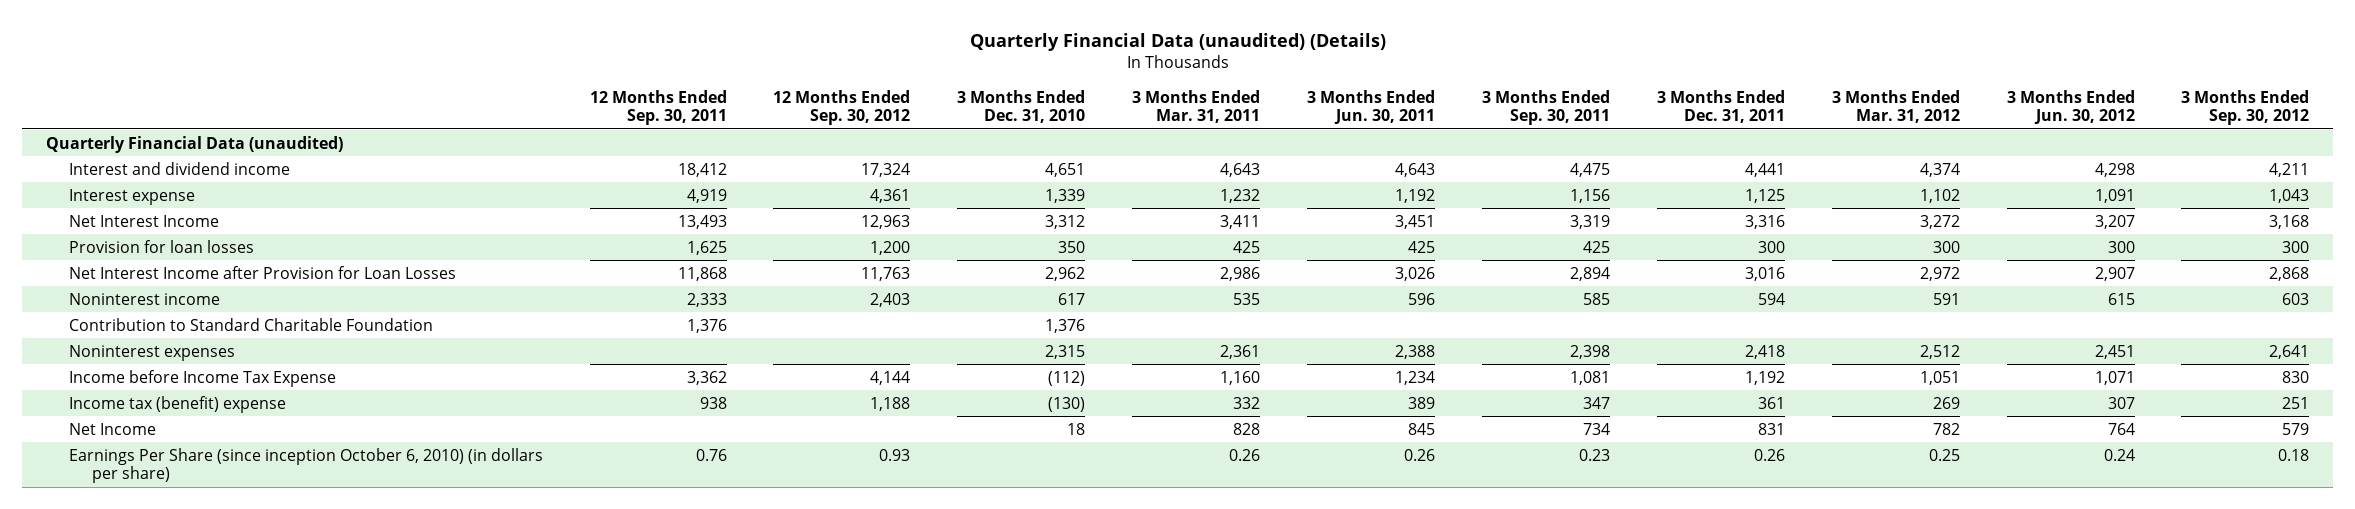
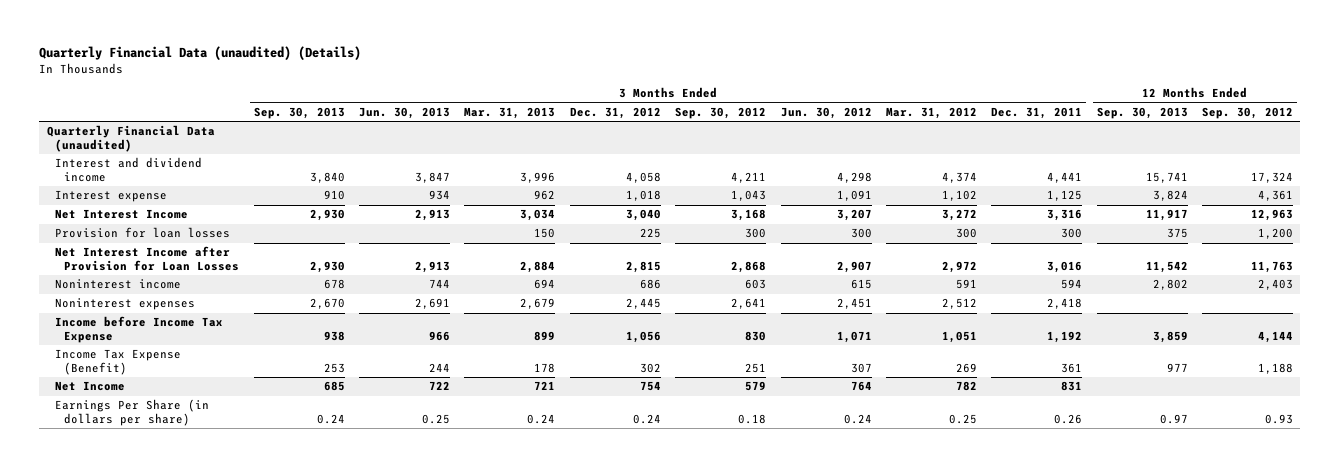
- | 12 Months Ended Sep. 30, 2011 | 12 Months Ended Sep. 30, 2012 | 3 Months Ended Dec. 31, 2010 | 3 Months Ended Mar. 31, 2011 | 3 Months Ended Jun. 30, 2011 | 3 Months Ended Sep. 30, 2011 | 3 Months Ended Dec. 31, 2011 | 3 Months Ended Mar. 31, 2012 | 3 Months Ended Jun. 30, 2012 | 3 Months Ended Sep. 30, 2012
+ | 3 Months Ended Sep. 30, 2013 | 3 Months Ended Jun. 30, 2013 | 3 Months Ended Mar. 31, 2013 | 3 Months Ended Dec. 31, 2012 | 3 Months Ended Sep. 30, 2012 | 3 Months Ended Jun. 30, 2012 | 3 Months Ended Mar. 31, 2012 | 3 Months Ended Dec. 31, 2011 | 12 Months Ended Sep. 30, 2013 | 12 Months Ended Sep. 30, 2012
- Contribution to Standard Charitable Foundation | 1,376 | | 1,376 | | | | | | |
- Income tax (benefit) expense | 938 | 1,188 | (130) | 332 | 389 | 347 | 361 | 269 | 307 | 251
+ Income Tax Expense (Benefit) | 253 | 244 | 178 | 302 | 251 | 307 | 269 | 361 | 977 | 1,188
- Earnings Per Share (since inception October 6, 2010) (in dollars per share) | 0.76 | 0.93 | | 0.26 | 0.26 | 0.23 | 0.26 | 0.25 | 0.24 | 0.18
+ Earnings Per Share (in dollars per share) | 0.24 | 0.25 | 0.24 | 0.24 | 0.18 | 0.24 | 0.25 | 0.26 | 0.97 | 0.93

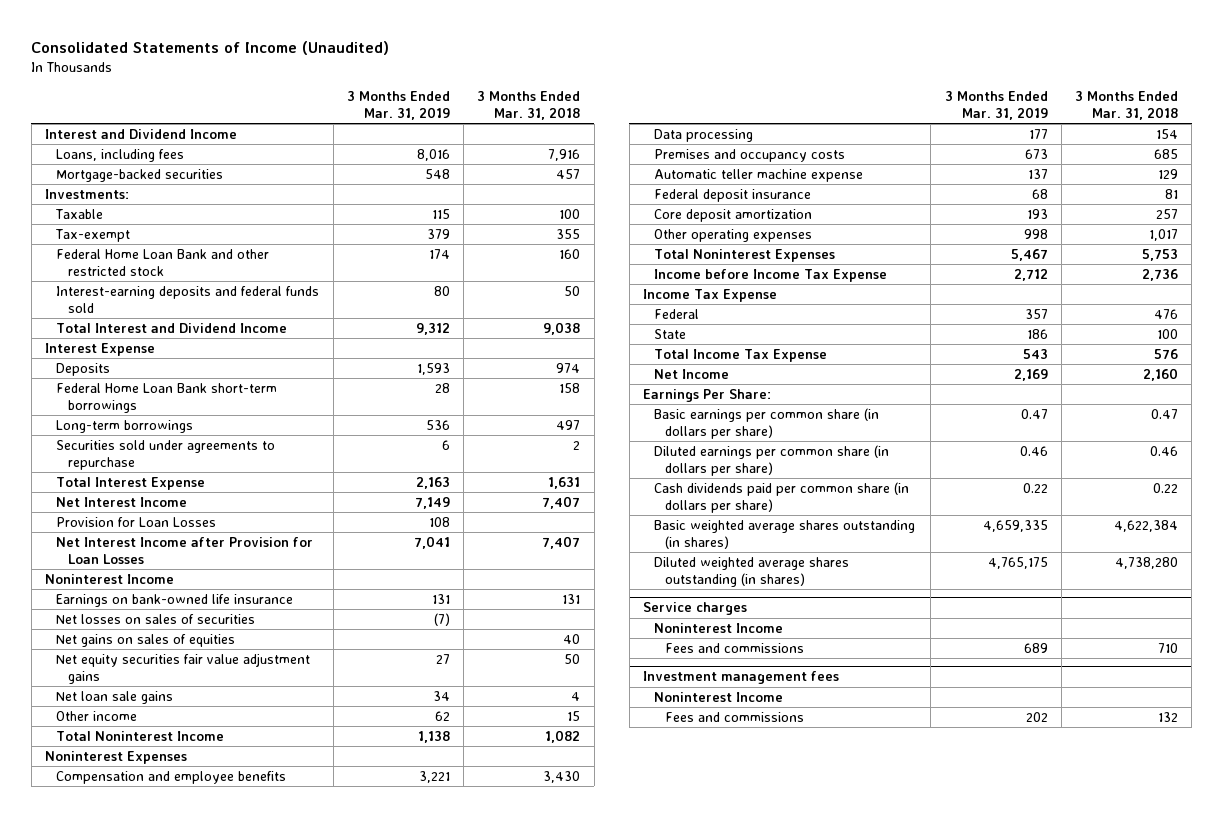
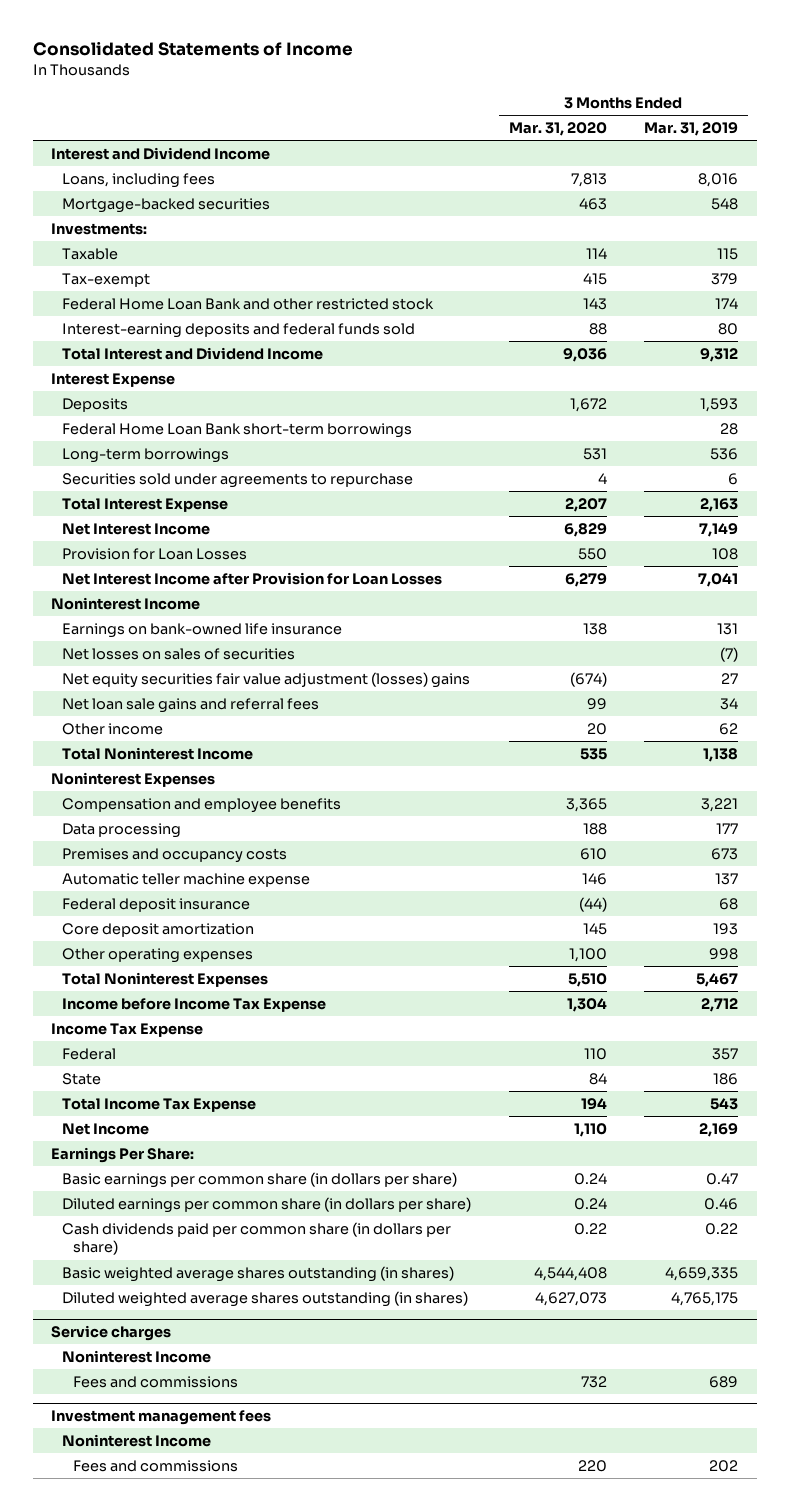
- Consolidated Statements of Income (Unaudited)
+ Consolidated Statements of Income
- | 3 Months Ended Mar. 31, 2019 | 3 Months Ended Mar. 31, 2018
+ | 3 Months Ended Mar. 31, 2020 | 3 Months Ended Mar. 31, 2019
- Net gains on sales of equities | | 40
- Net equity securities fair value adjustment gains | 27 | 50
- Net loan sale gains | 34 | 4
+ Net equity securities fair value adjustment (losses) gains | (674) | 27
+ Net loan sale gains and referral fees | 99 | 34

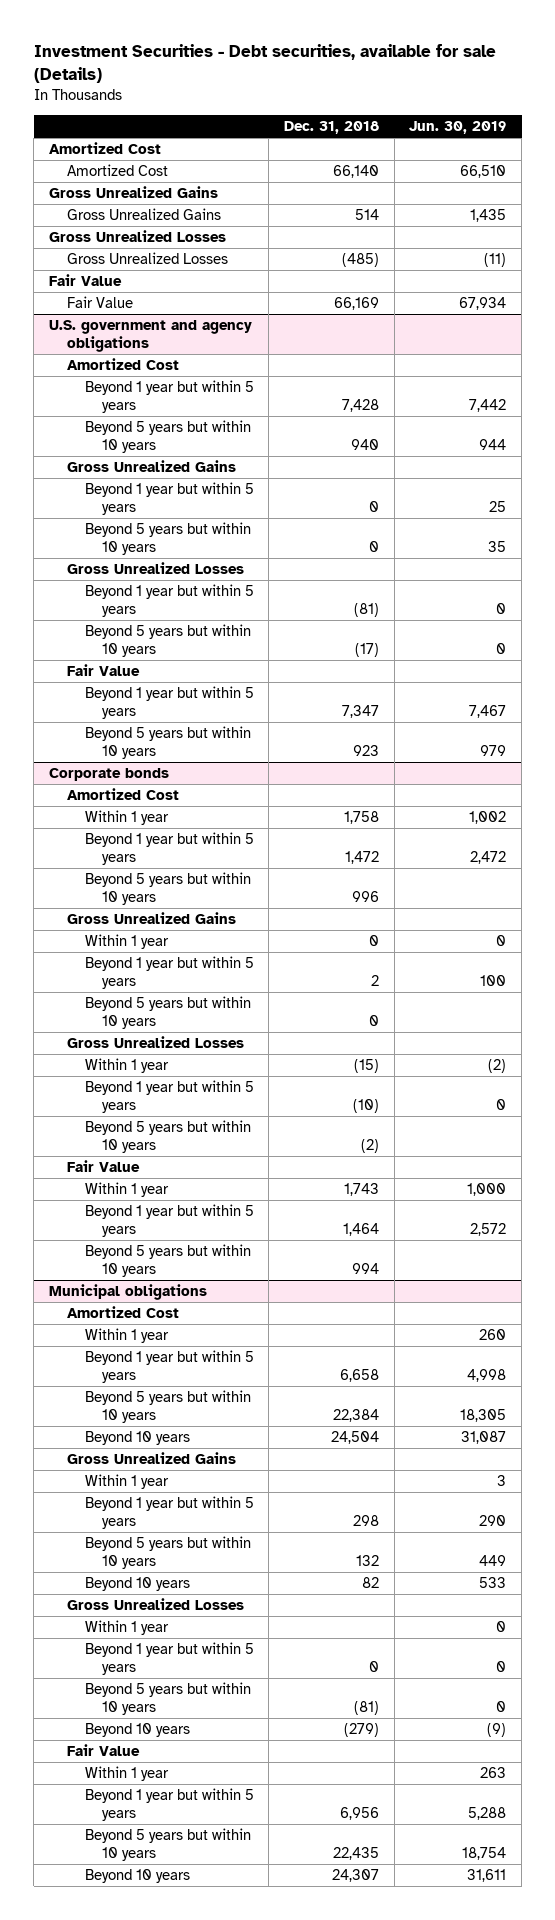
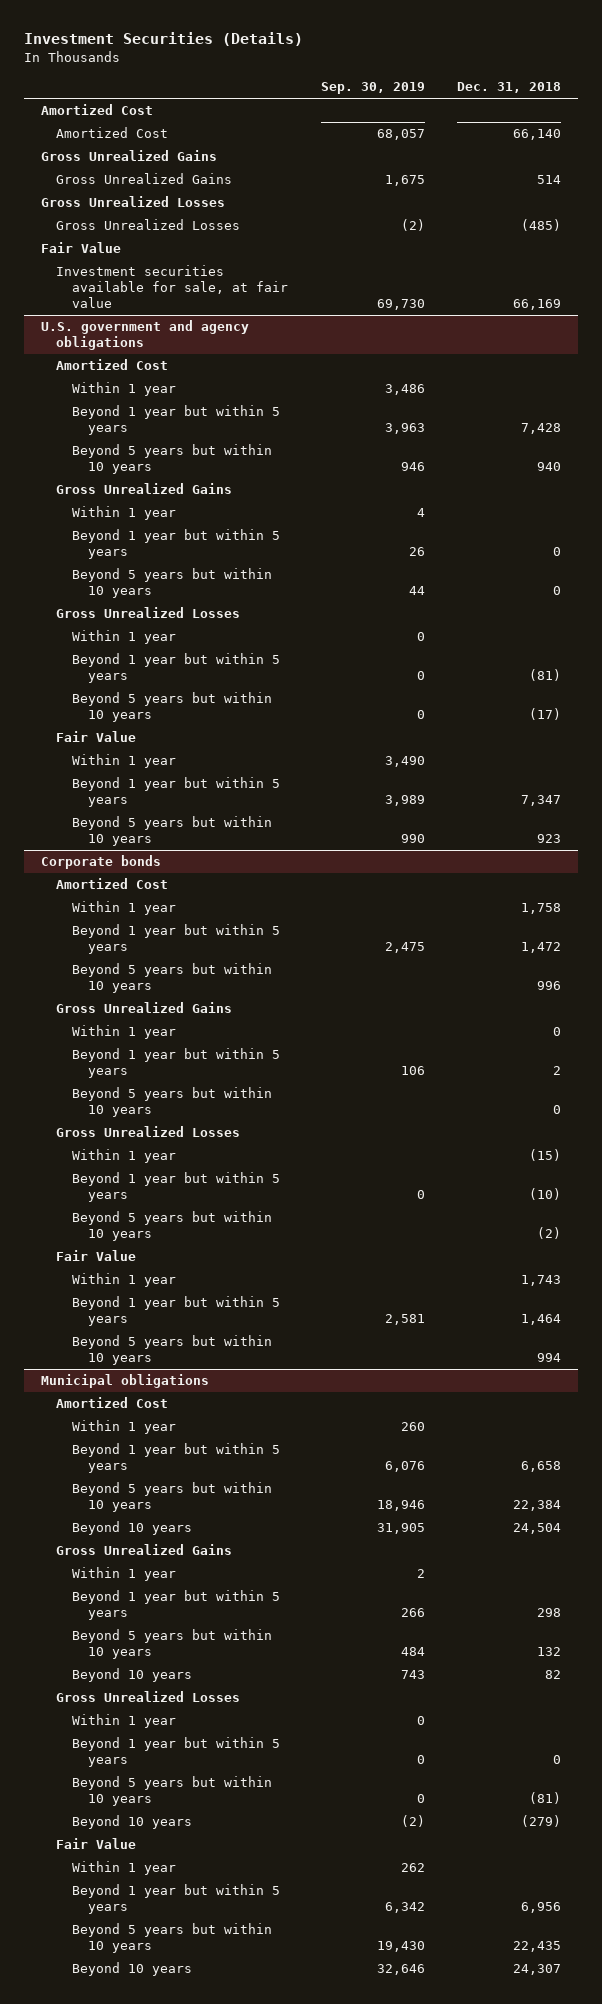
- Investment Securities - Debt securities, available for sale (Details)
+ Investment Securities (Details)
- | Dec. 31, 2018 | Jun. 30, 2019
+ | Sep. 30, 2019 | Dec. 31, 2018
- Fair Value | 66,169 | 67,934
+ Investment securities available for sale, at fair value | 69,730 | 66,169
@ U.S. government and agency obligations
+ Within 1 year | 3,486 |
+ Within 1 year | 4 |
+ Within 1 year | 0 |
+ Within 1 year | 3,490 |

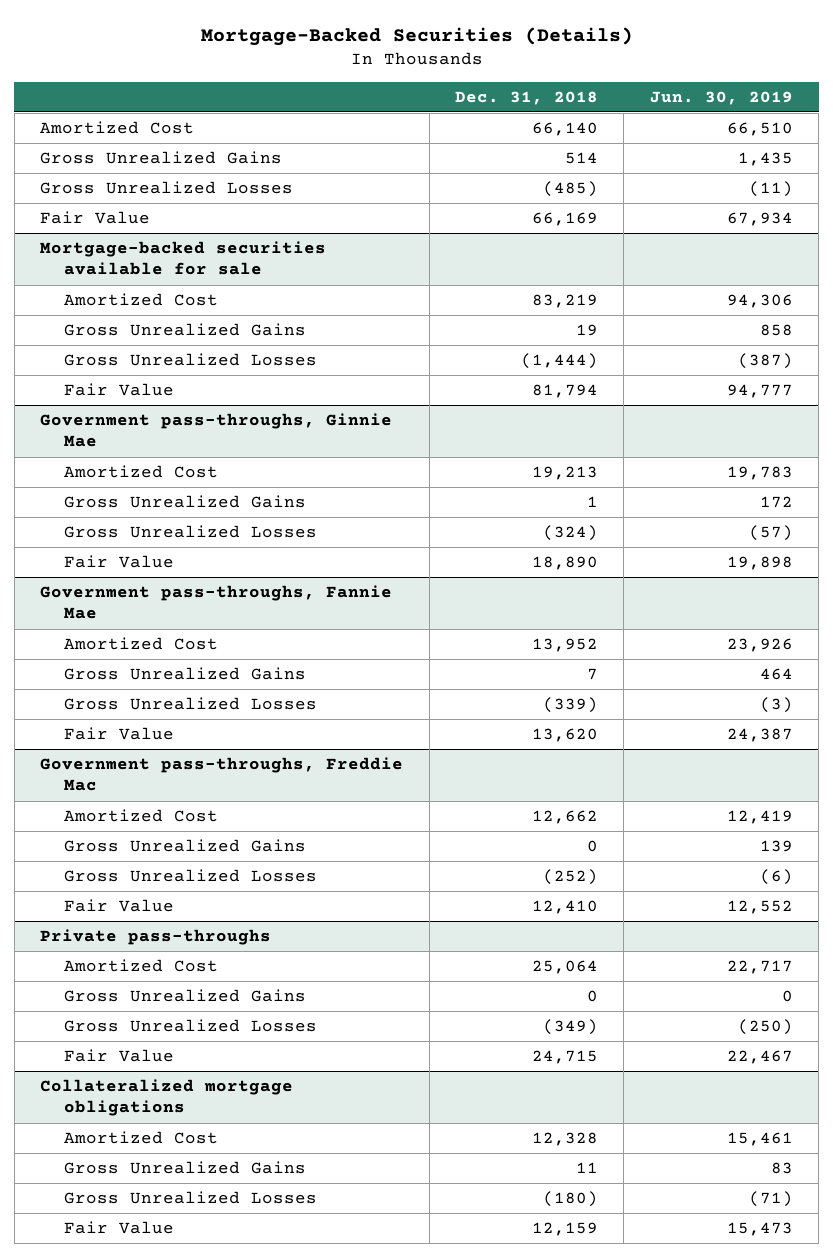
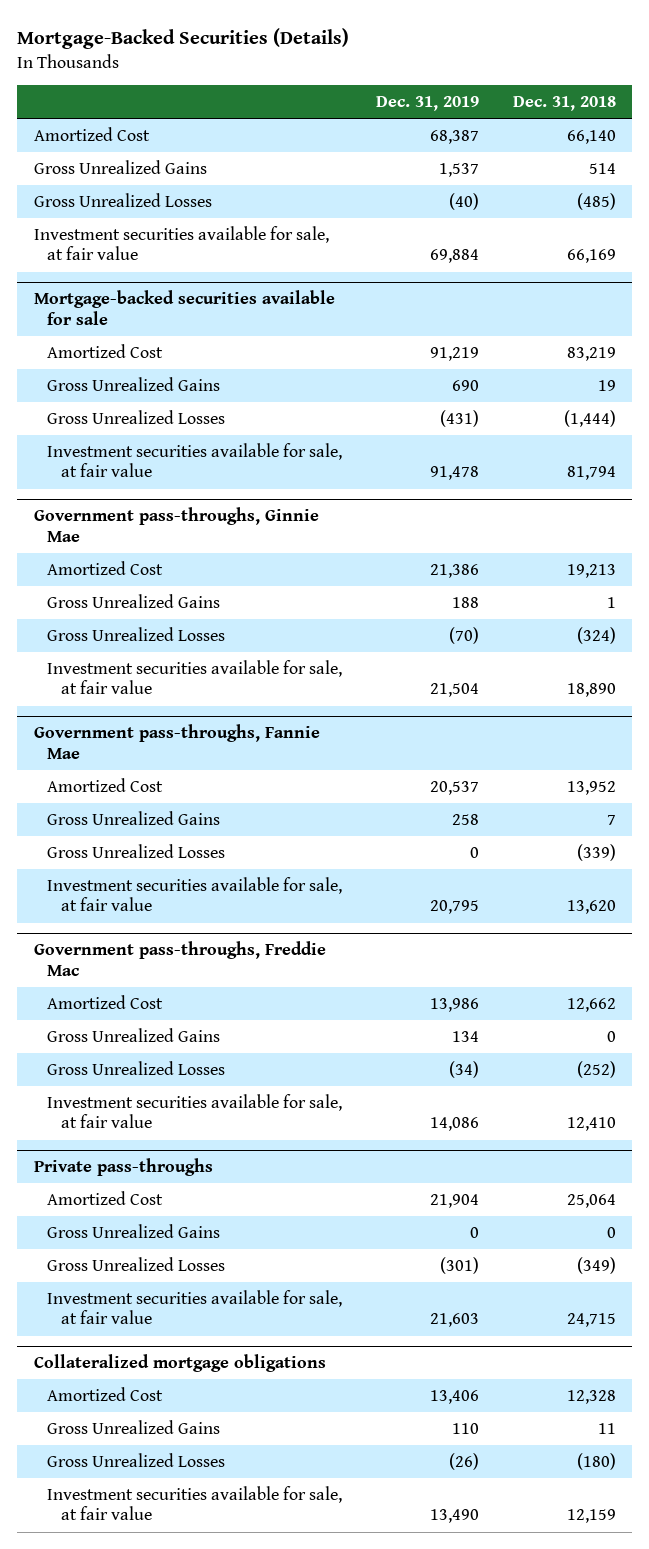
- | Dec. 31, 2018 | Jun. 30, 2019
+ | Dec. 31, 2019 | Dec. 31, 2018
- Fair Value | 66,169 | 67,934
+ Investment securities available for sale, at fair value | 69,884 | 66,169
@ Mortgage-backed securities available for sale
- Fair Value | 81,794 | 94,777
+ Investment securities available for sale, at fair value | 91,478 | 81,794
@ Government pass-throughs, Ginnie Mae
- Fair Value | 18,890 | 19,898
+ Investment securities available for sale, at fair value | 21,504 | 18,890
@ Government pass-throughs, Fannie Mae
- Fair Value | 13,620 | 24,387
+ Investment securities available for sale, at fair value | 20,795 | 13,620
@ Government pass-throughs, Freddie Mac
- Fair Value | 12,410 | 12,552
+ Investment securities available for sale, at fair value | 14,086 | 12,410
@ Private pass-throughs
- Fair Value | 24,715 | 22,467
+ Investment securities available for sale, at fair value | 21,603 | 24,715
@ Collateralized mortgage obligations
- Fair Value | 12,159 | 15,473
+ Investment securities available for sale, at fair value | 13,490 | 12,159

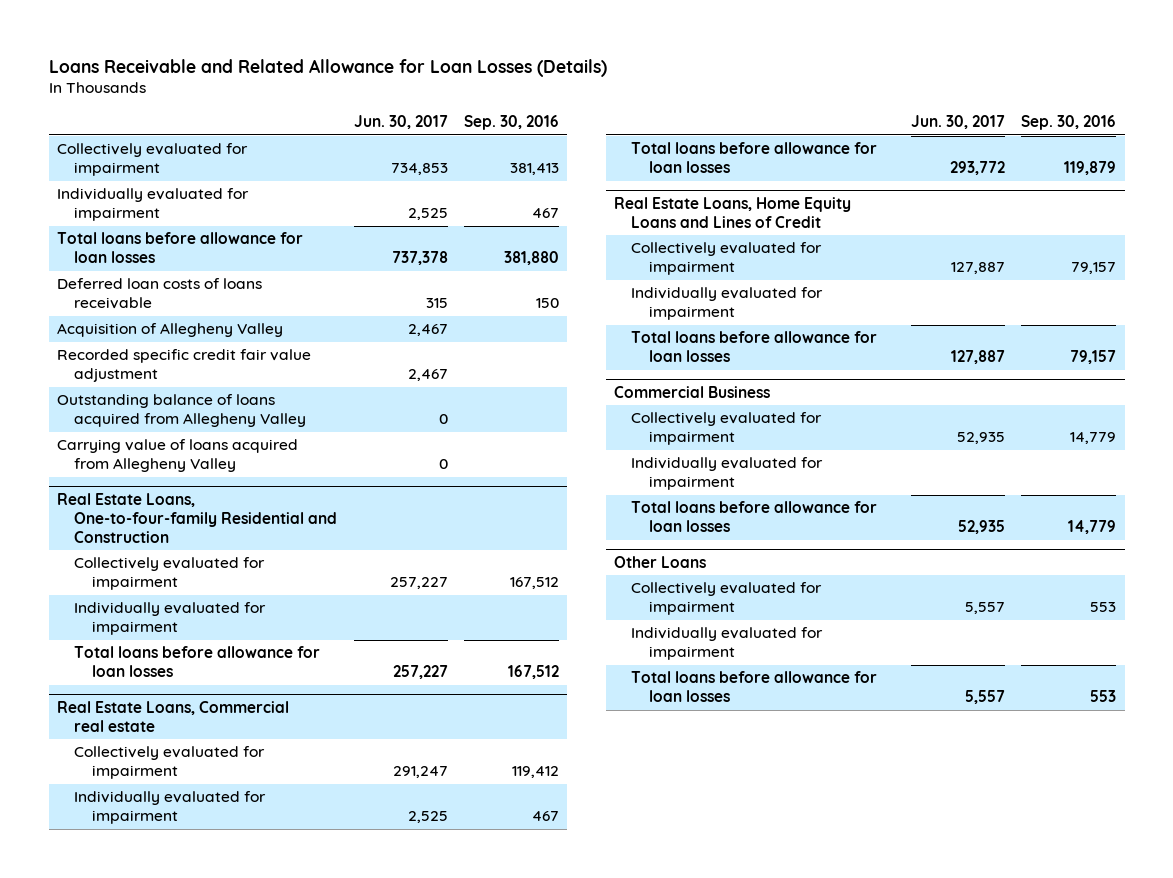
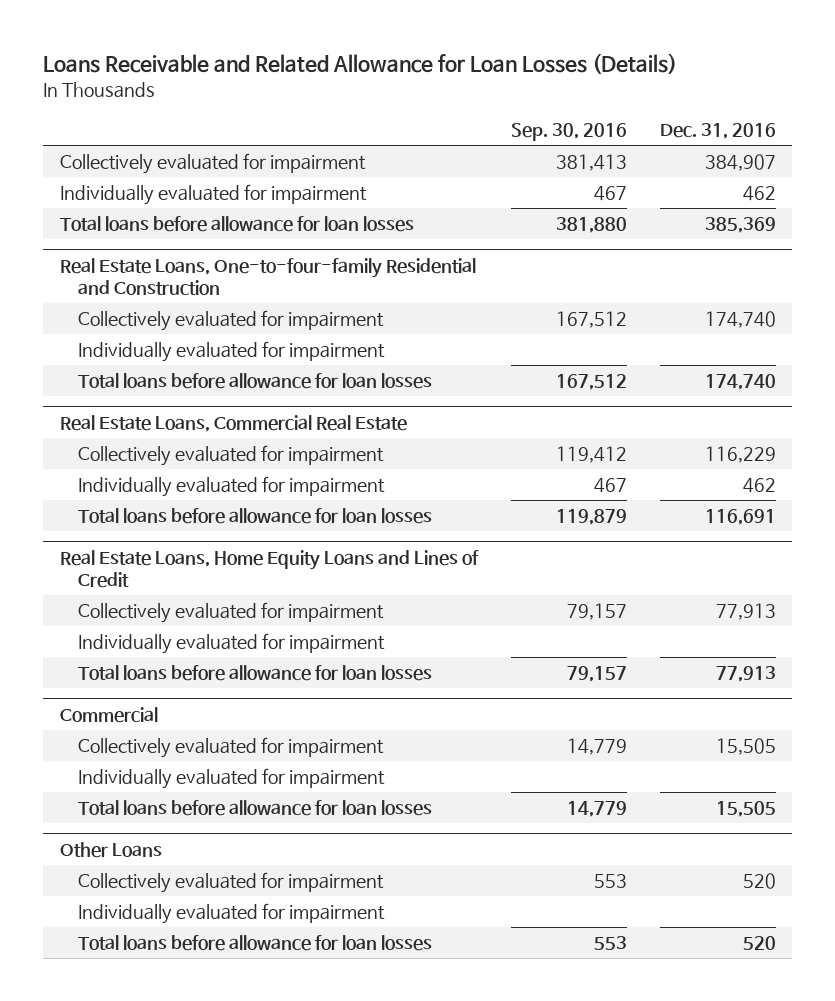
- | Jun. 30, 2017 | Sep. 30, 2016
+ | Sep. 30, 2016 | Dec. 31, 2016
- Deferred loan costs of loans receivable | 315 | 150
- Acquisition of Allegheny Valley | 2,467 |
- Recorded specific credit fair value adjustment | 2,467 |
- Outstanding balance of loans acquired from Allegheny Valley | 0 |
- Carrying value of loans acquired from Allegheny Valley | 0 |
- Real Estate Loans, Commercial real estate
+ Real Estate Loans, Commercial Real Estate
- Commercial Business
+ Commercial

